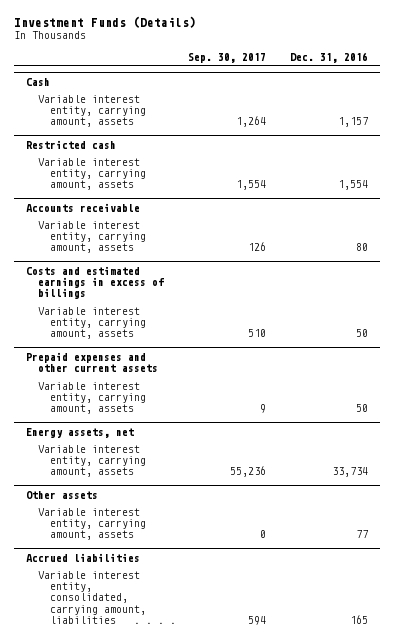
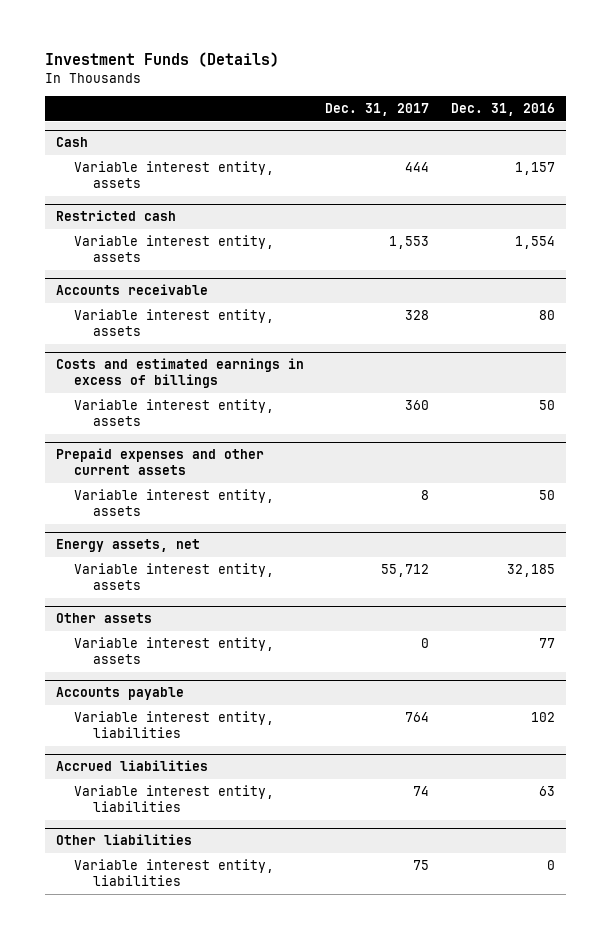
- | Sep. 30, 2017 | Dec. 31, 2016
+ | Dec. 31, 2017 | Dec. 31, 2016
@ Cash
- Variable interest entity, carrying amount, assets | 1,264 | 1,157
+ Variable interest entity, assets | 444 | 1,157
@ Restricted cash
- Variable interest entity, carrying amount, assets | 1,554 | 1,554
+ Variable interest entity, assets | 1,553 | 1,554
@ Accounts receivable
- Variable interest entity, carrying amount, assets | 126 | 80
+ Variable interest entity, assets | 328 | 80
@ Costs and estimated earnings in excess of billings
- Variable interest entity, carrying amount, assets | 510 | 50
+ Variable interest entity, assets | 360 | 50
@ Prepaid expenses and other current assets
- Variable interest entity, carrying amount, assets | 9 | 50
+ Variable interest entity, assets | 8 | 50
@ Energy assets, net
- Variable interest entity, carrying amount, assets | 55,236 | 33,734
+ Variable interest entity, assets | 55,712 | 32,185
@ Other assets
- Variable interest entity, carrying amount, assets | 0 | 77
+ Variable interest entity, assets | 0 | 77
+ Accounts payable
+ Variable interest entity, liabilities | 764 | 102
@ Accrued liabilities
- Variable interest entity, consolidated, carrying amount, liabilities | 594 | 165
+ Variable interest entity, liabilities | 74 | 63
+ Other liabilities
+ Variable interest entity, liabilities | 75 | 0

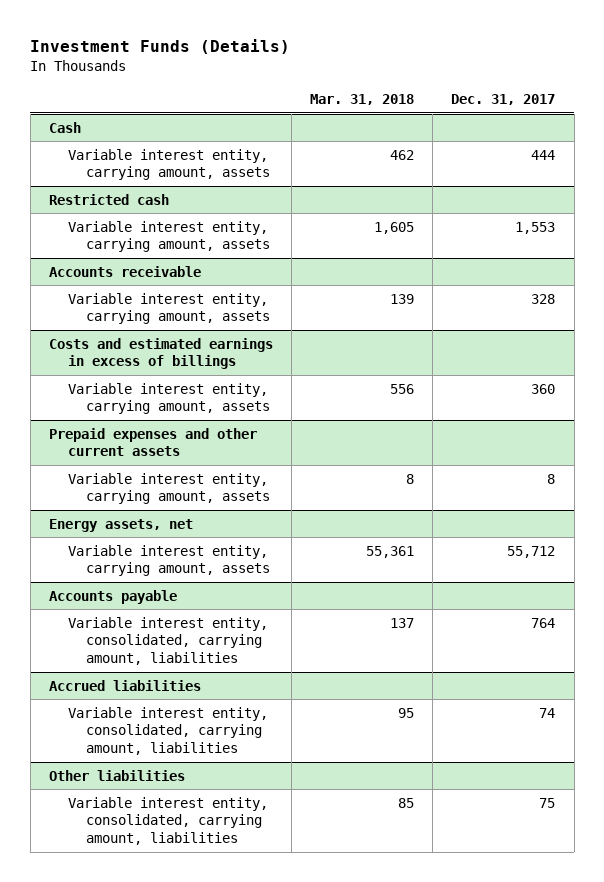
- | Dec. 31, 2017 | Dec. 31, 2016
+ | Mar. 31, 2018 | Dec. 31, 2017
@ Cash
- Variable interest entity, assets | 444 | 1,157
+ Variable interest entity, carrying amount, assets | 462 | 444
@ Restricted cash
- Variable interest entity, assets | 1,553 | 1,554
+ Variable interest entity, carrying amount, assets | 1,605 | 1,553
@ Accounts receivable
- Variable interest entity, assets | 328 | 80
+ Variable interest entity, carrying amount, assets | 139 | 328
@ Costs and estimated earnings in excess of billings
- Variable interest entity, assets | 360 | 50
+ Variable interest entity, carrying amount, assets | 556 | 360
@ Prepaid expenses and other current assets
- Variable interest entity, assets | 8 | 50
+ Variable interest entity, carrying amount, assets | 8 | 8
@ Energy assets, net
- Variable interest entity, assets | 55,712 | 32,185
- Other assets
- Variable interest entity, assets | 0 | 77
@ Energy assets, net
+ Variable interest entity, carrying amount, assets | 55,361 | 55,712
@ Accounts payable
- Variable interest entity, liabilities | 764 | 102
+ Variable interest entity, consolidated, carrying amount, liabilities | 137 | 764
@ Accrued liabilities
- Variable interest entity, liabilities | 74 | 63
+ Variable interest entity, consolidated, carrying amount, liabilities | 95 | 74
@ Other liabilities
- Variable interest entity, liabilities | 75 | 0
+ Variable interest entity, consolidated, carrying amount, liabilities | 85 | 75

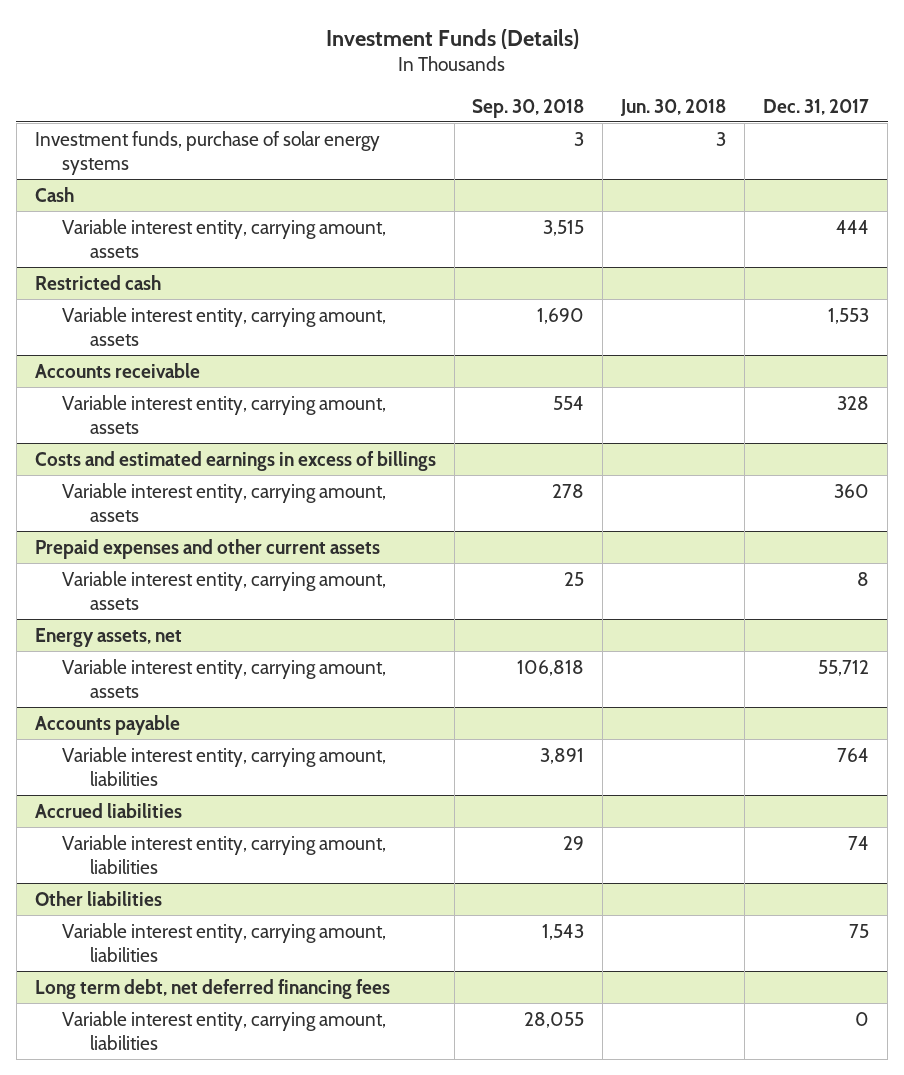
- | Mar. 31, 2018 | Dec. 31, 2017
+ | Sep. 30, 2018 | Jun. 30, 2018 | Dec. 31, 2017
+ Investment funds, purchase of solar energy systems | 3 | 3 |
@ Accounts payable
- Variable interest entity, consolidated, carrying amount, liabilities | 137 | 764
+ Variable interest entity, carrying amount, liabilities | 3,891 | | 764
@ Accrued liabilities
- Variable interest entity, consolidated, carrying amount, liabilities | 95 | 74
+ Variable interest entity, carrying amount, liabilities | 29 | | 74
@ Other liabilities
- Variable interest entity, consolidated, carrying amount, liabilities | 85 | 75
+ Variable interest entity, carrying amount, liabilities | 1,543 | | 75
+ Long term debt, net deferred financing fees
+ Variable interest entity, carrying amount, liabilities | 28,055 | | 0

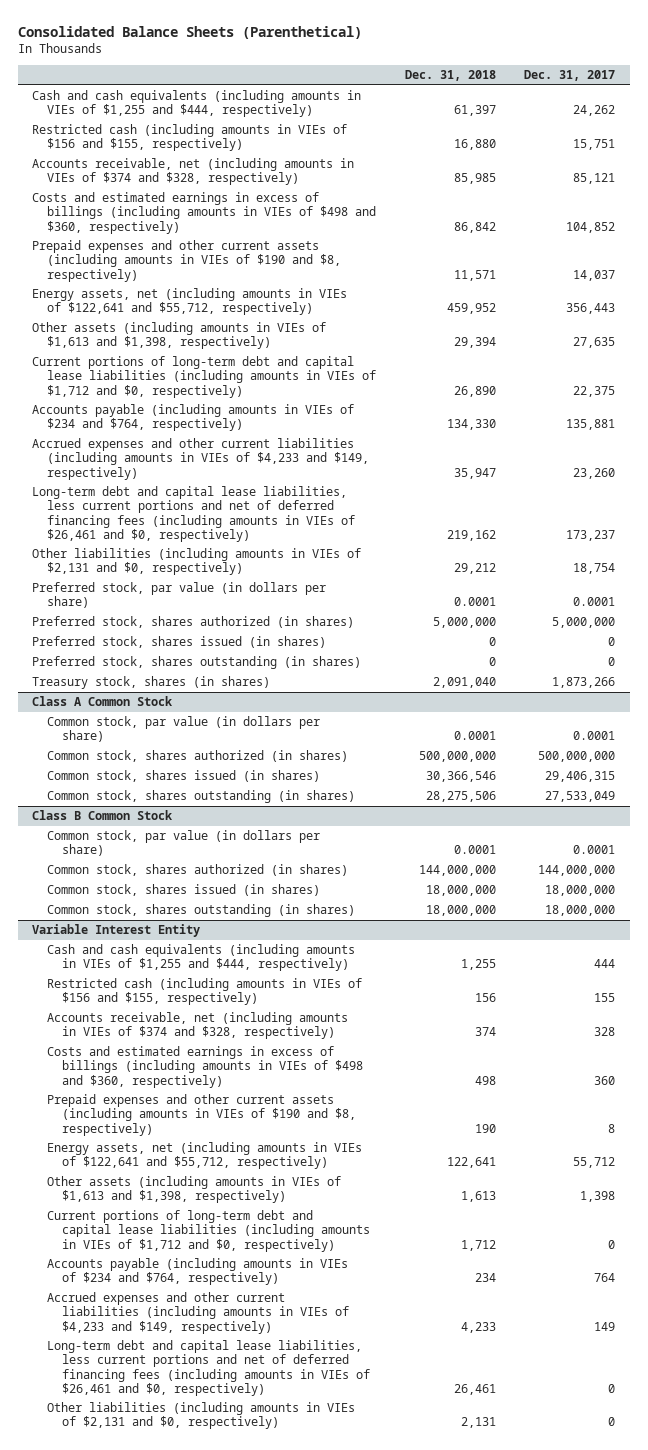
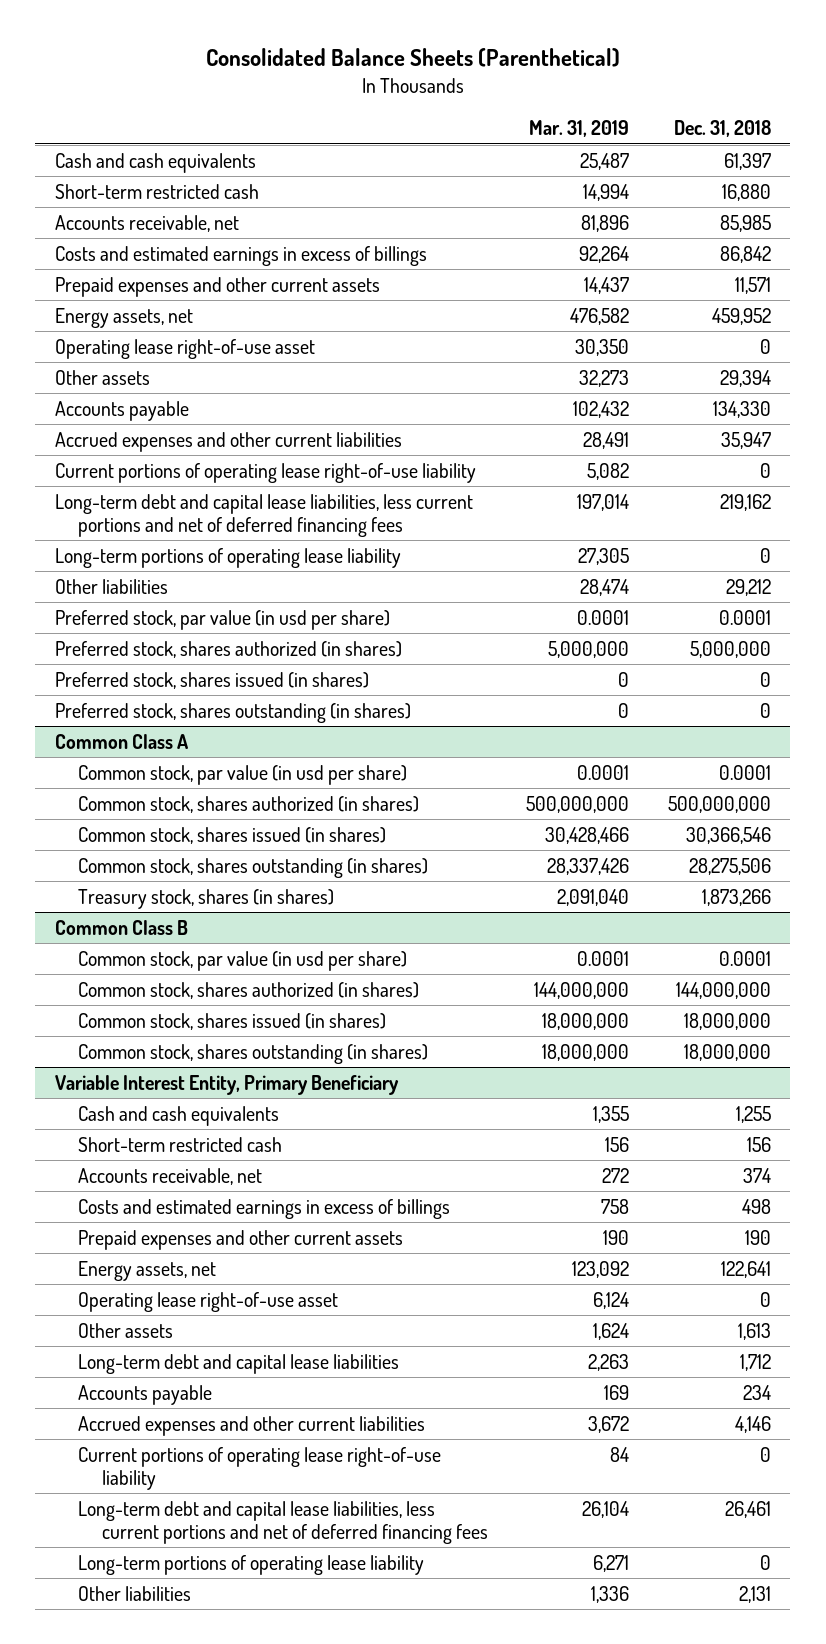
- | Dec. 31, 2018 | Dec. 31, 2017
+ | Mar. 31, 2019 | Dec. 31, 2018
- Cash and cash equivalents (including amounts in VIEs of $1,255 and $444, respectively) | 61,397 | 24,262
- Restricted cash (including amounts in VIEs of $156 and $155, respectively) | 16,880 | 15,751
- Accounts receivable, net (including amounts in VIEs of $374 and $328, respectively) | 85,985 | 85,121
- Costs and estimated earnings in excess of billings (including amounts in VIEs of $498 and $360, respectively) | 86,842 | 104,852
- Prepaid expenses and other current assets (including amounts in VIEs of $190 and $8, respectively) | 11,571 | 14,037
- Energy assets, net (including amounts in VIEs of $122,641 and $55,712, respectively) | 459,952 | 356,443
- Other assets (including amounts in VIEs of $1,613 and $1,398, respectively) | 29,394 | 27,635
- Current portions of long-term debt and capital lease liabilities (including amounts in VIEs of $1,712 and $0, respectively) | 26,890 | 22,375
- Accounts payable (including amounts in VIEs of $234 and $764, respectively) | 134,330 | 135,881
- Accrued expenses and other current liabilities (including amounts in VIEs of $4,233 and $149, respectively) | 35,947 | 23,260
- Long-term debt and capital lease liabilities, less current portions and net of deferred financing fees (including amounts in VIEs of $26,461 and $0, respectively) | 219,162 | 173,237
- Other liabilities (including amounts in VIEs of $2,131 and $0, respectively) | 29,212 | 18,754
- Preferred stock, par value (in dollars per share) | 0.0001 | 0.0001
+ Cash and cash equivalents | 25,487 | 61,397
+ Short-term restricted cash | 14,994 | 16,880
+ Accounts receivable, net | 81,896 | 85,985
+ Costs and estimated earnings in excess of billings | 92,264 | 86,842
+ Prepaid expenses and other current assets | 14,437 | 11,571
+ Energy assets, net | 476,582 | 459,952
+ Operating lease right-of-use asset | 30,350 | 0
+ Other assets | 32,273 | 29,394
+ Accounts payable | 102,432 | 134,330
+ Accrued expenses and other current liabilities | 28,491 | 35,947
+ Current portions of operating lease right-of-use liability | 5,082 | 0
+ Long-term debt and capital lease liabilities, less current portions and net of deferred financing fees | 197,014 | 219,162
+ Long-term portions of operating lease liability | 27,305 | 0
+ Other liabilities | 28,474 | 29,212
+ Preferred stock, par value (in usd per share) | 0.0001 | 0.0001
- Treasury stock, shares (in shares) | 2,091,040 | 1,873,266
- Class A Common Stock
- Common stock, par value (in dollars per share) | 0.0001 | 0.0001
+ Common Class A
+ Common stock, par value (in usd per share) | 0.0001 | 0.0001
- Class B Common Stock
- Common stock, par value (in dollars per share) | 0.0001 | 0.0001
+ Treasury stock, shares (in shares) | 2,091,040 | 1,873,266
+ Common Class B
+ Common stock, par value (in usd per share) | 0.0001 | 0.0001
- Variable Interest Entity
- Cash and cash equivalents (including amounts in VIEs of $1,255 and $444, respectively) | 1,255 | 444
- Restricted cash (including amounts in VIEs of $156 and $155, respectively) | 156 | 155
- Accounts receivable, net (including amounts in VIEs of $374 and $328, respectively) | 374 | 328
- Costs and estimated earnings in excess of billings (including amounts in VIEs of $498 and $360, respectively) | 498 | 360
- Prepaid expenses and other current assets (including amounts in VIEs of $190 and $8, respectively) | 190 | 8
- Energy assets, net (including amounts in VIEs of $122,641 and $55,712, respectively) | 122,641 | 55,712
- Other assets (including amounts in VIEs of $1,613 and $1,398, respectively) | 1,613 | 1,398
- Current portions of long-term debt and capital lease liabilities (including amounts in VIEs of $1,712 and $0, respectively) | 1,712 | 0
- Accounts payable (including amounts in VIEs of $234 and $764, respectively) | 234 | 764
- Accrued expenses and other current liabilities (including amounts in VIEs of $4,233 and $149, respectively) | 4,233 | 149
- Long-term debt and capital lease liabilities, less current portions and net of deferred financing fees (including amounts in VIEs of $26,461 and $0, respectively) | 26,461 | 0
- Other liabilities (including amounts in VIEs of $2,131 and $0, respectively) | 2,131 | 0
+ Variable Interest Entity, Primary Beneficiary
+ Cash and cash equivalents | 1,355 | 1,255
+ Short-term restricted cash | 156 | 156
+ Accounts receivable, net | 272 | 374
+ Costs and estimated earnings in excess of billings | 758 | 498
+ Prepaid expenses and other current assets | 190 | 190
+ Energy assets, net | 123,092 | 122,641
+ Operating lease right-of-use asset | 6,124 | 0
+ Other assets | 1,624 | 1,613
+ Long-term debt and capital lease liabilities | 2,263 | 1,712
+ Accounts payable | 169 | 234
+ Accrued expenses and other current liabilities | 3,672 | 4,146
+ Current portions of operating lease right-of-use liability | 84 | 0
+ Long-term debt and capital lease liabilities, less current portions and net of deferred financing fees | 26,104 | 26,461
+ Long-term portions of operating lease liability | 6,271 | 0
+ Other liabilities | 1,336 | 2,131

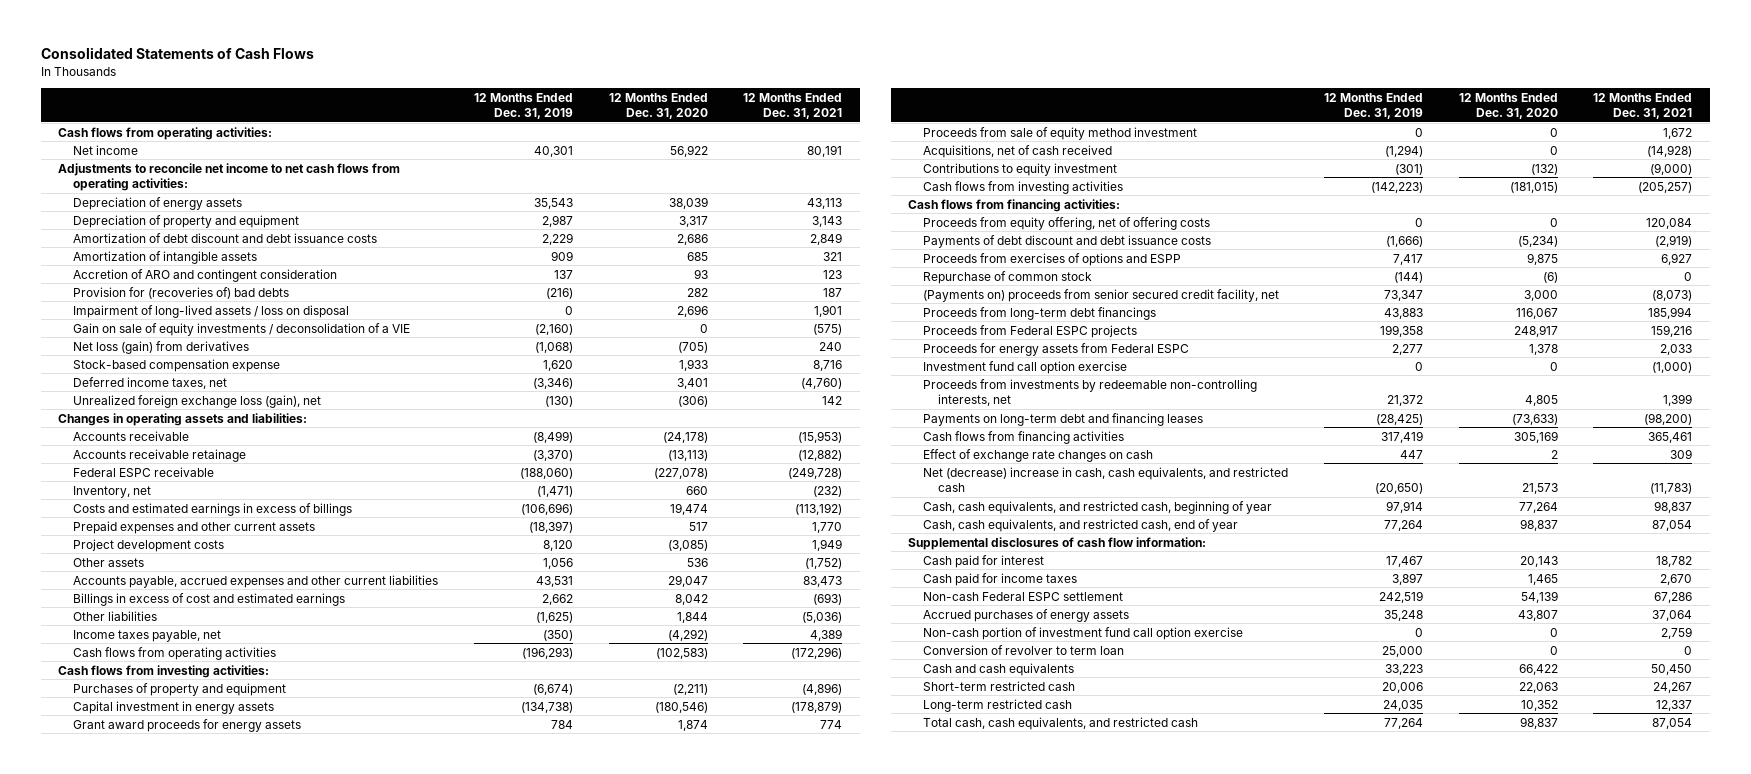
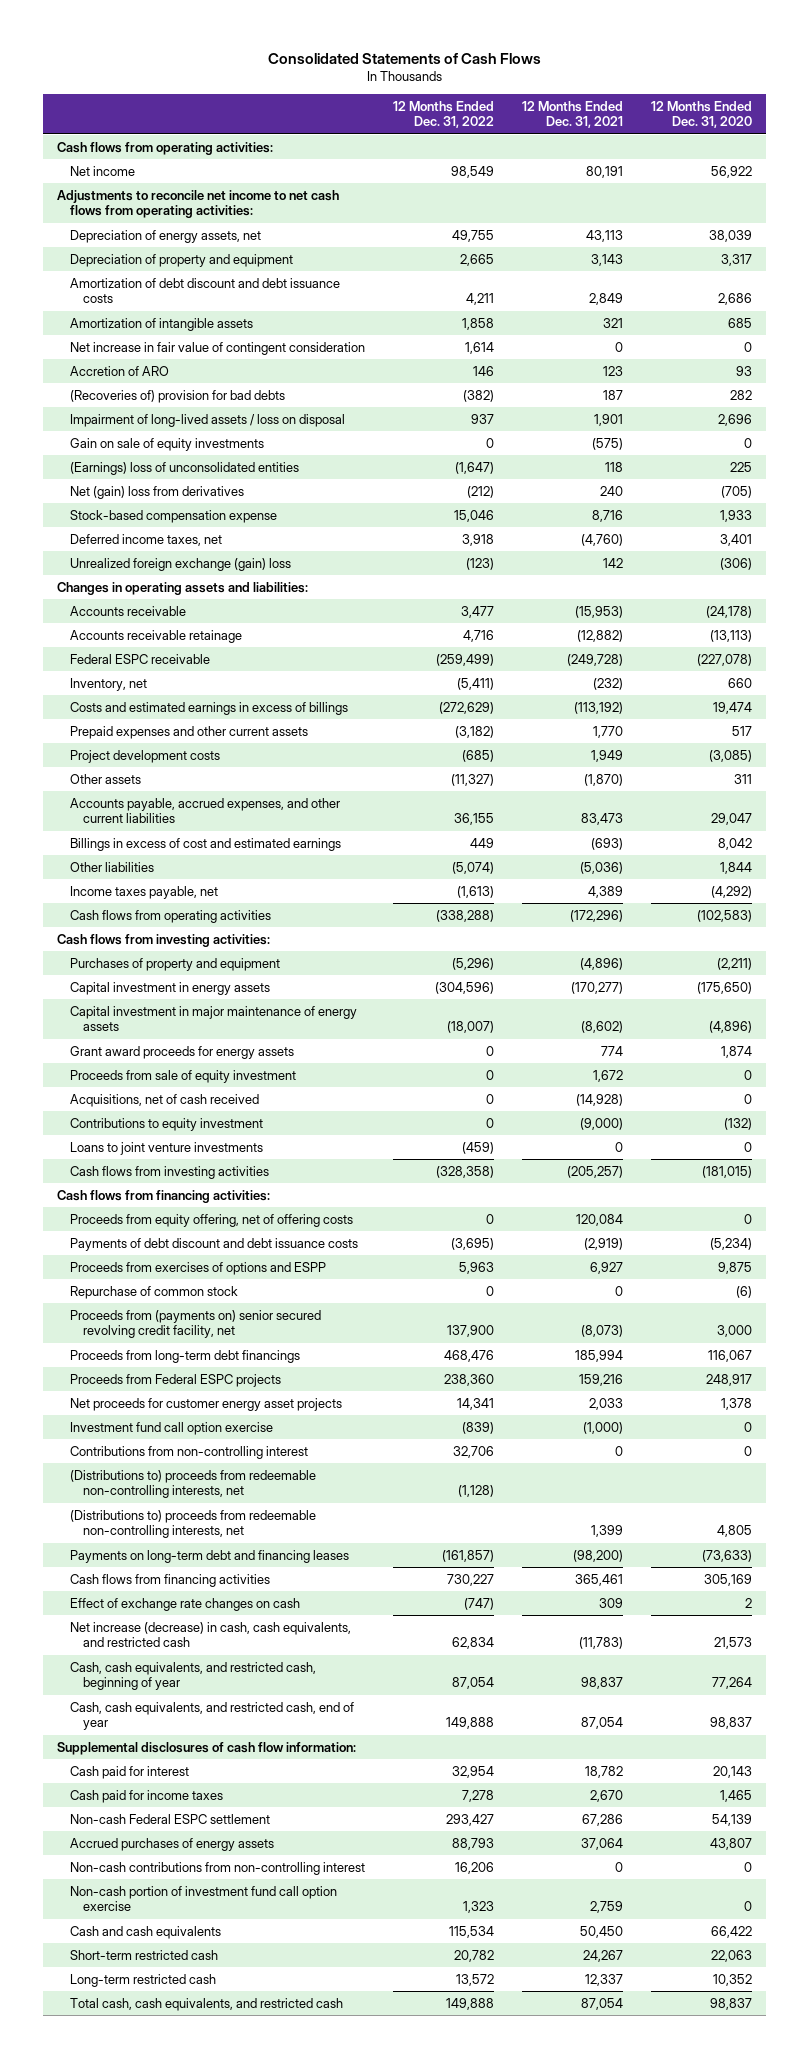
- | 12 Months Ended Dec. 31, 2019 | 12 Months Ended Dec. 31, 2020 | 12 Months Ended Dec. 31, 2021
+ | 12 Months Ended Dec. 31, 2022 | 12 Months Ended Dec. 31, 2021 | 12 Months Ended Dec. 31, 2020
- Depreciation of energy assets | 35,543 | 38,039 | 43,113
+ Depreciation of energy assets, net | 49,755 | 43,113 | 38,039
- Accretion of ARO and contingent consideration | 137 | 93 | 123
- Provision for (recoveries of) bad debts | (216) | 282 | 187
+ Net increase in fair value of contingent consideration | 1,614 | 0 | 0
+ Accretion of ARO | 146 | 123 | 93
+ (Recoveries of) provision for bad debts | (382) | 187 | 282
- Gain on sale of equity investments / deconsolidation of a VIE | (2,160) | 0 | (575)
- Net loss (gain) from derivatives | (1,068) | (705) | 240
+ Gain on sale of equity investments | 0 | (575) | 0
+ (Earnings) loss of unconsolidated entities | (1,647) | 118 | 225
+ Net (gain) loss from derivatives | (212) | 240 | (705)
- Unrealized foreign exchange loss (gain), net | (130) | (306) | 142
+ Unrealized foreign exchange (gain) loss | (123) | 142 | (306)
- Other assets | 1,056 | 536 | (1,752)
- Accounts payable, accrued expenses and other current liabilities | 43,531 | 29,047 | 83,473
+ Other assets | (11,327) | (1,870) | 311
+ Accounts payable, accrued expenses, and other current liabilities | 36,155 | 83,473 | 29,047
- Capital investment in energy assets | (134,738) | (180,546) | (178,879)
+ Capital investment in energy assets | (304,596) | (170,277) | (175,650)
+ Capital investment in major maintenance of energy assets | (18,007) | (8,602) | (4,896)
- Proceeds from sale of equity method investment | 0 | 0 | 1,672
+ Proceeds from sale of equity investment | 0 | 1,672 | 0
+ Loans to joint venture investments | (459) | 0 | 0
- (Payments on) proceeds from senior secured credit facility, net | 73,347 | 3,000 | (8,073)
+ Proceeds from (payments on) senior secured revolving credit facility, net | 137,900 | (8,073) | 3,000
- Proceeds for energy assets from Federal ESPC | 2,277 | 1,378 | 2,033
+ Net proceeds for customer energy asset projects | 14,341 | 2,033 | 1,378
- Proceeds from investments by redeemable non-controlling interests, net | 21,372 | 4,805 | 1,399
+ Contributions from non-controlling interest | 32,706 | 0 | 0
+ (Distributions to) proceeds from redeemable non-controlling interests, net | (1,128) | |
+ (Distributions to) proceeds from redeemable non-controlling interests, net | | 1,399 | 4,805
- Net (decrease) increase in cash, cash equivalents, and restricted cash | (20,650) | 21,573 | (11,783)
+ Net increase (decrease) in cash, cash equivalents, and restricted cash | 62,834 | (11,783) | 21,573
+ Non-cash contributions from non-controlling interest | 16,206 | 0 | 0
- Conversion of revolver to term loan | 25,000 | 0 | 0

